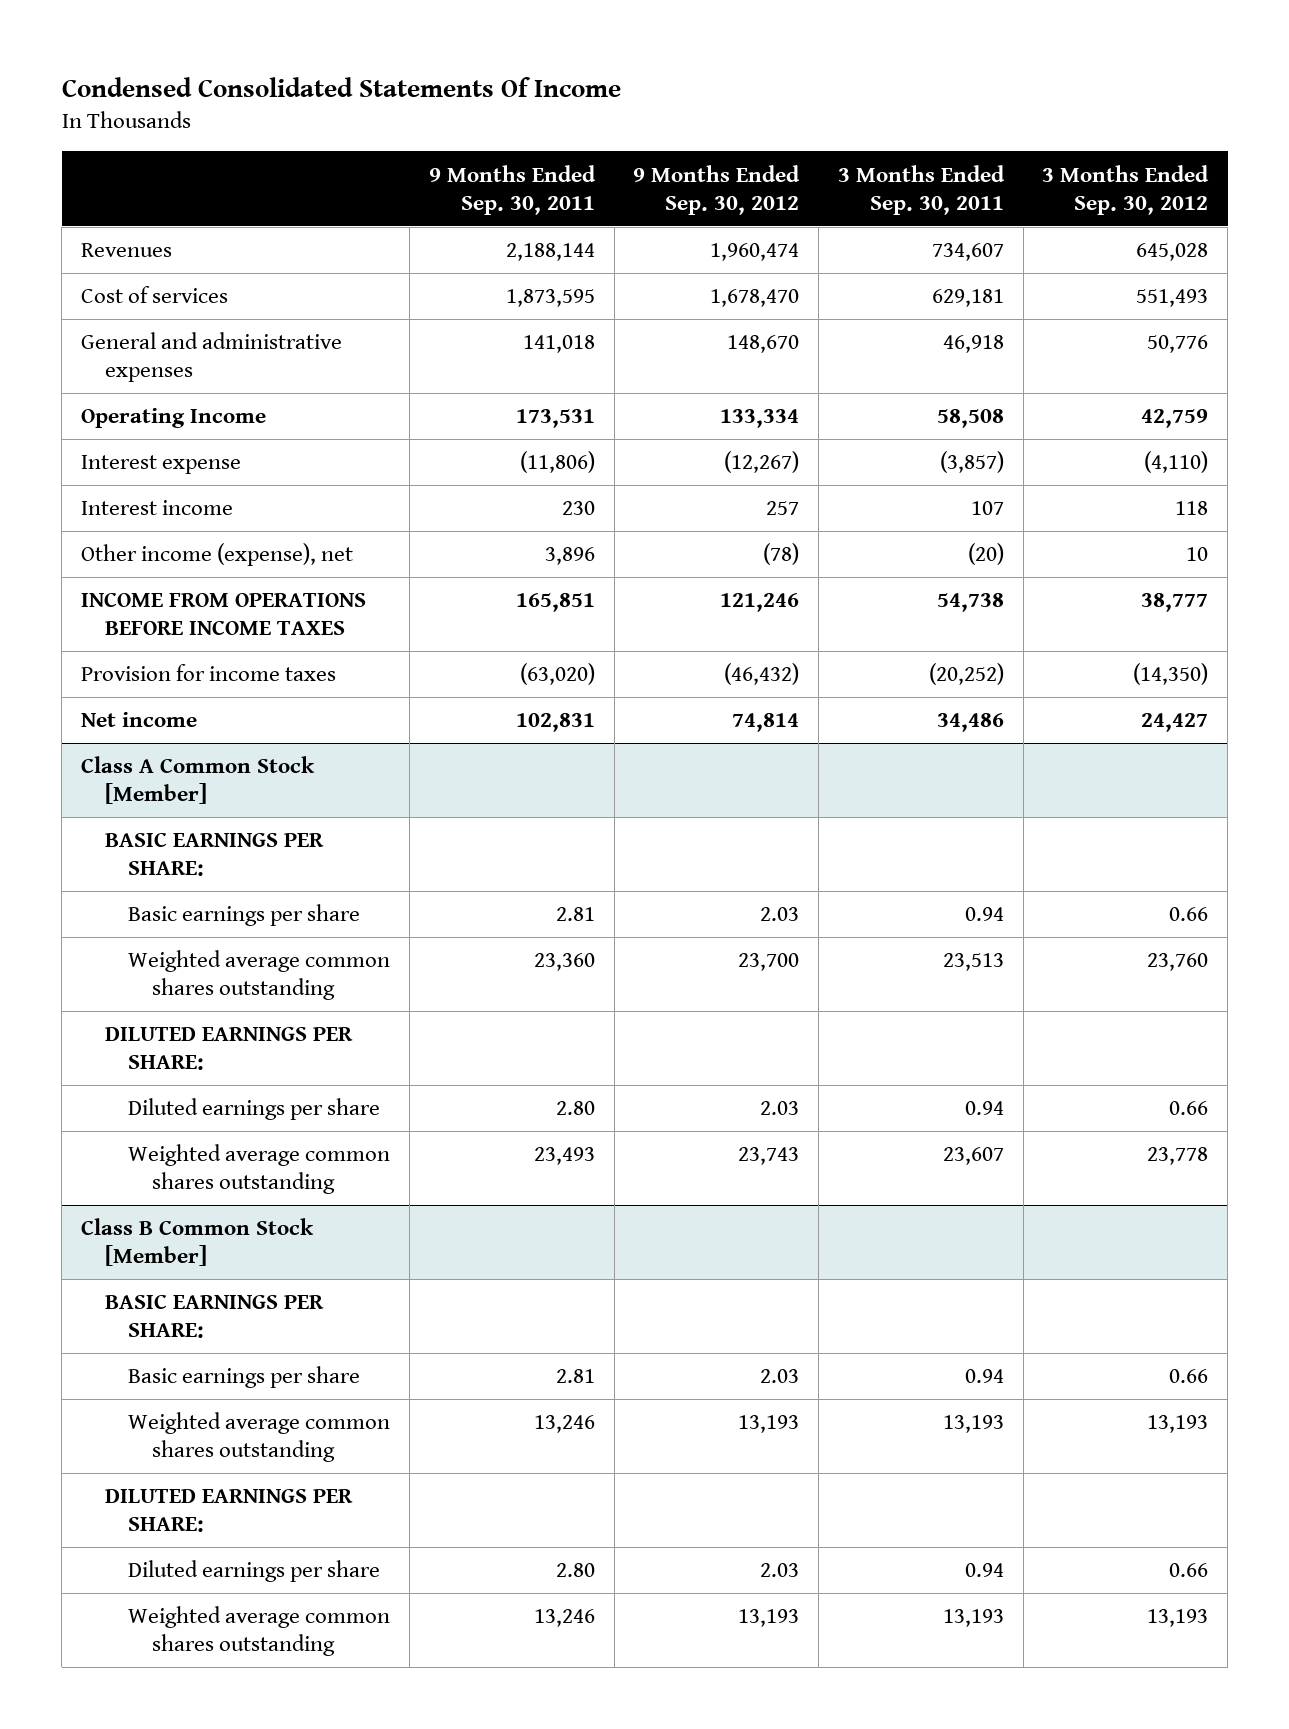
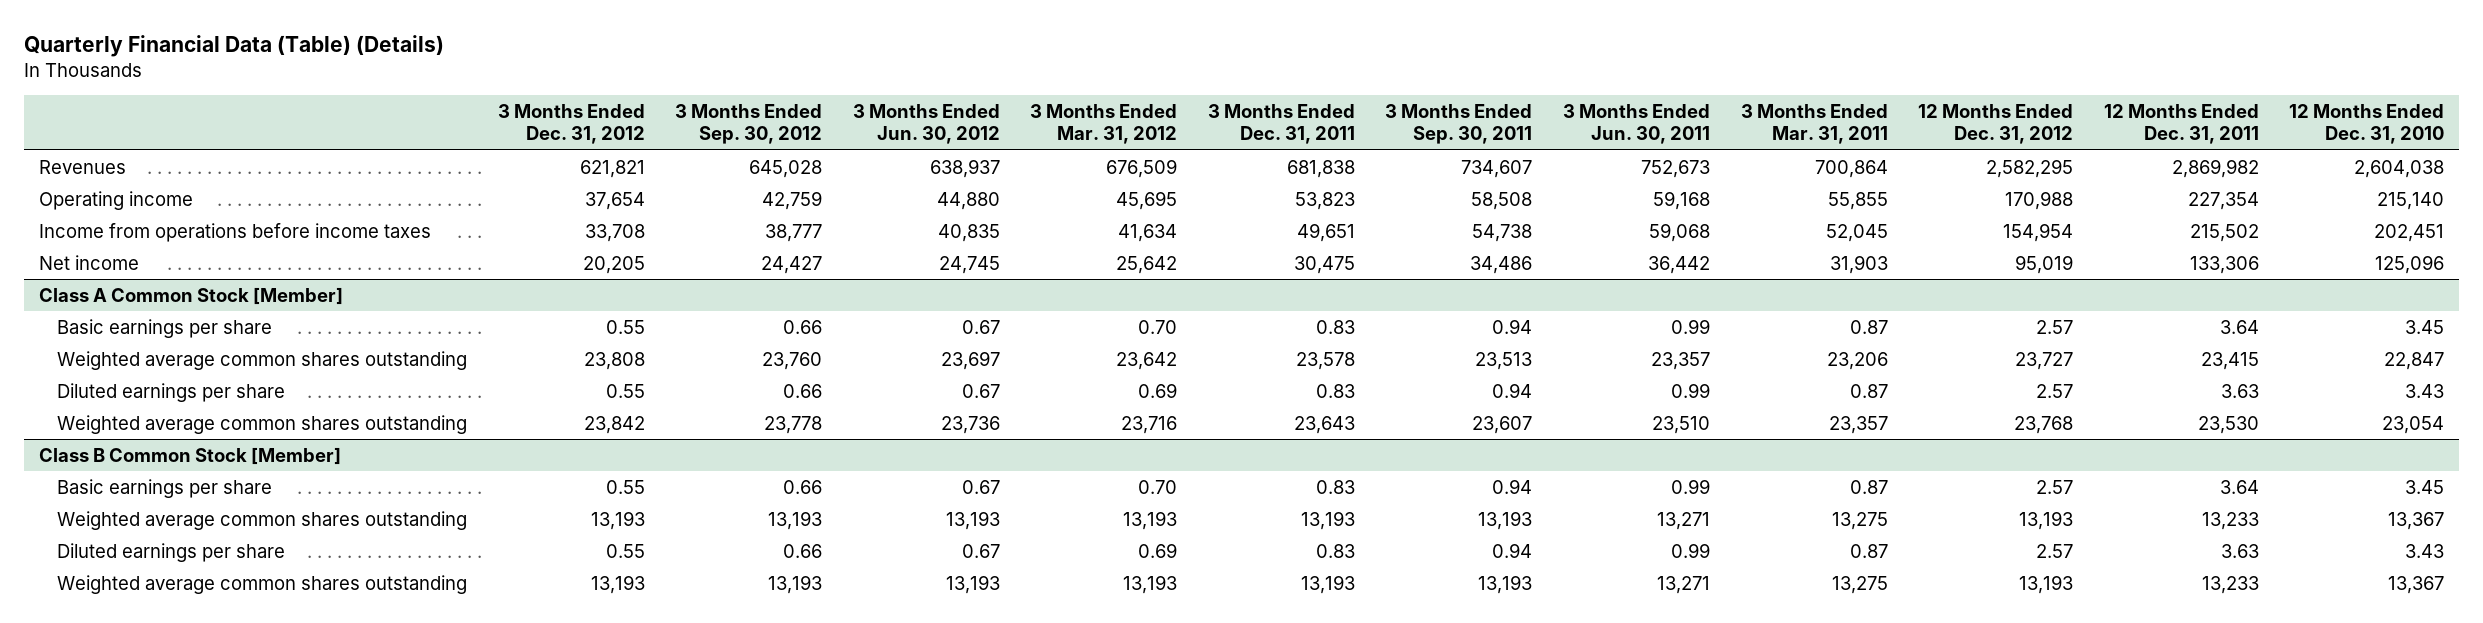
- Condensed Consolidated Statements Of Income
+ Quarterly Financial Data (Table) (Details)
- | 9 Months Ended Sep. 30, 2011 | 9 Months Ended Sep. 30, 2012 | 3 Months Ended Sep. 30, 2011 | 3 Months Ended Sep. 30, 2012
+ | 3 Months Ended Dec. 31, 2012 | 3 Months Ended Sep. 30, 2012 | 3 Months Ended Jun. 30, 2012 | 3 Months Ended Mar. 31, 2012 | 3 Months Ended Dec. 31, 2011 | 3 Months Ended Sep. 30, 2011 | 3 Months Ended Jun. 30, 2011 | 3 Months Ended Mar. 31, 2011 | 12 Months Ended Dec. 31, 2012 | 12 Months Ended Dec. 31, 2011 | 12 Months Ended Dec. 31, 2010
- Cost of services | 1,873,595 | 1,678,470 | 629,181 | 551,493
- General and administrative expenses | 141,018 | 148,670 | 46,918 | 50,776
- Operating Income | 173,531 | 133,334 | 58,508 | 42,759
- Interest expense | (11,806) | (12,267) | (3,857) | (4,110)
- Interest income | 230 | 257 | 107 | 118
- Other income (expense), net | 3,896 | (78) | (20) | 10
- INCOME FROM OPERATIONS BEFORE INCOME TAXES | 165,851 | 121,246 | 54,738 | 38,777
- Provision for income taxes | (63,020) | (46,432) | (20,252) | (14,350)
+ Operating income | 37,654 | 42,759 | 44,880 | 45,695 | 53,823 | 58,508 | 59,168 | 55,855 | 170,988 | 227,354 | 215,140
+ Income from operations before income taxes | 33,708 | 38,777 | 40,835 | 41,634 | 49,651 | 54,738 | 59,068 | 52,045 | 154,954 | 215,502 | 202,451
@ Class A Common Stock [Member]
- BASIC EARNINGS PER SHARE:
- DILUTED EARNINGS PER SHARE:
@ Class B Common Stock [Member]
- BASIC EARNINGS PER SHARE:
- DILUTED EARNINGS PER SHARE:

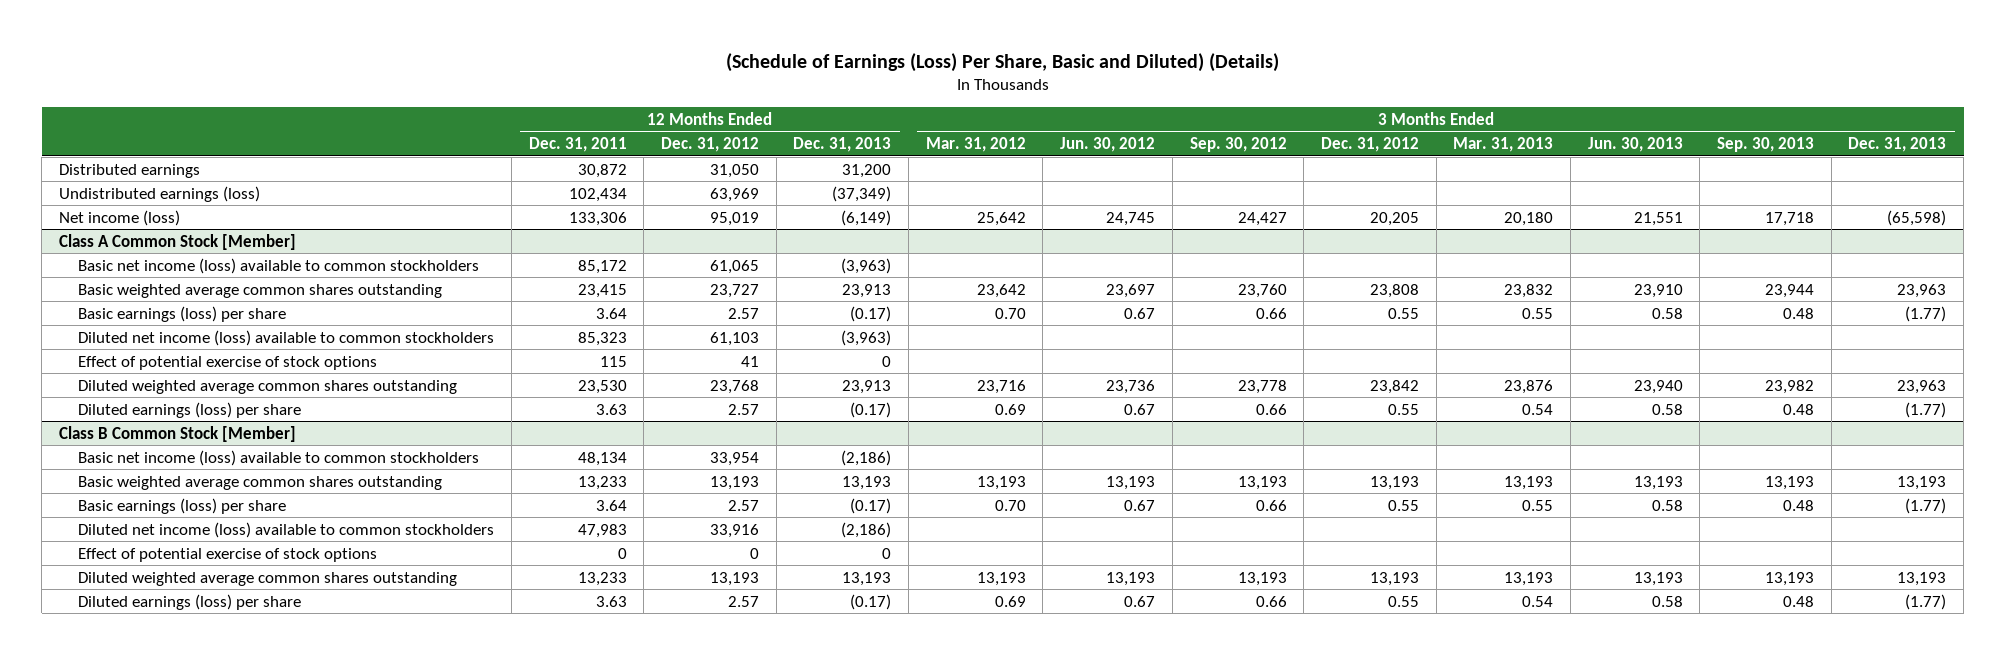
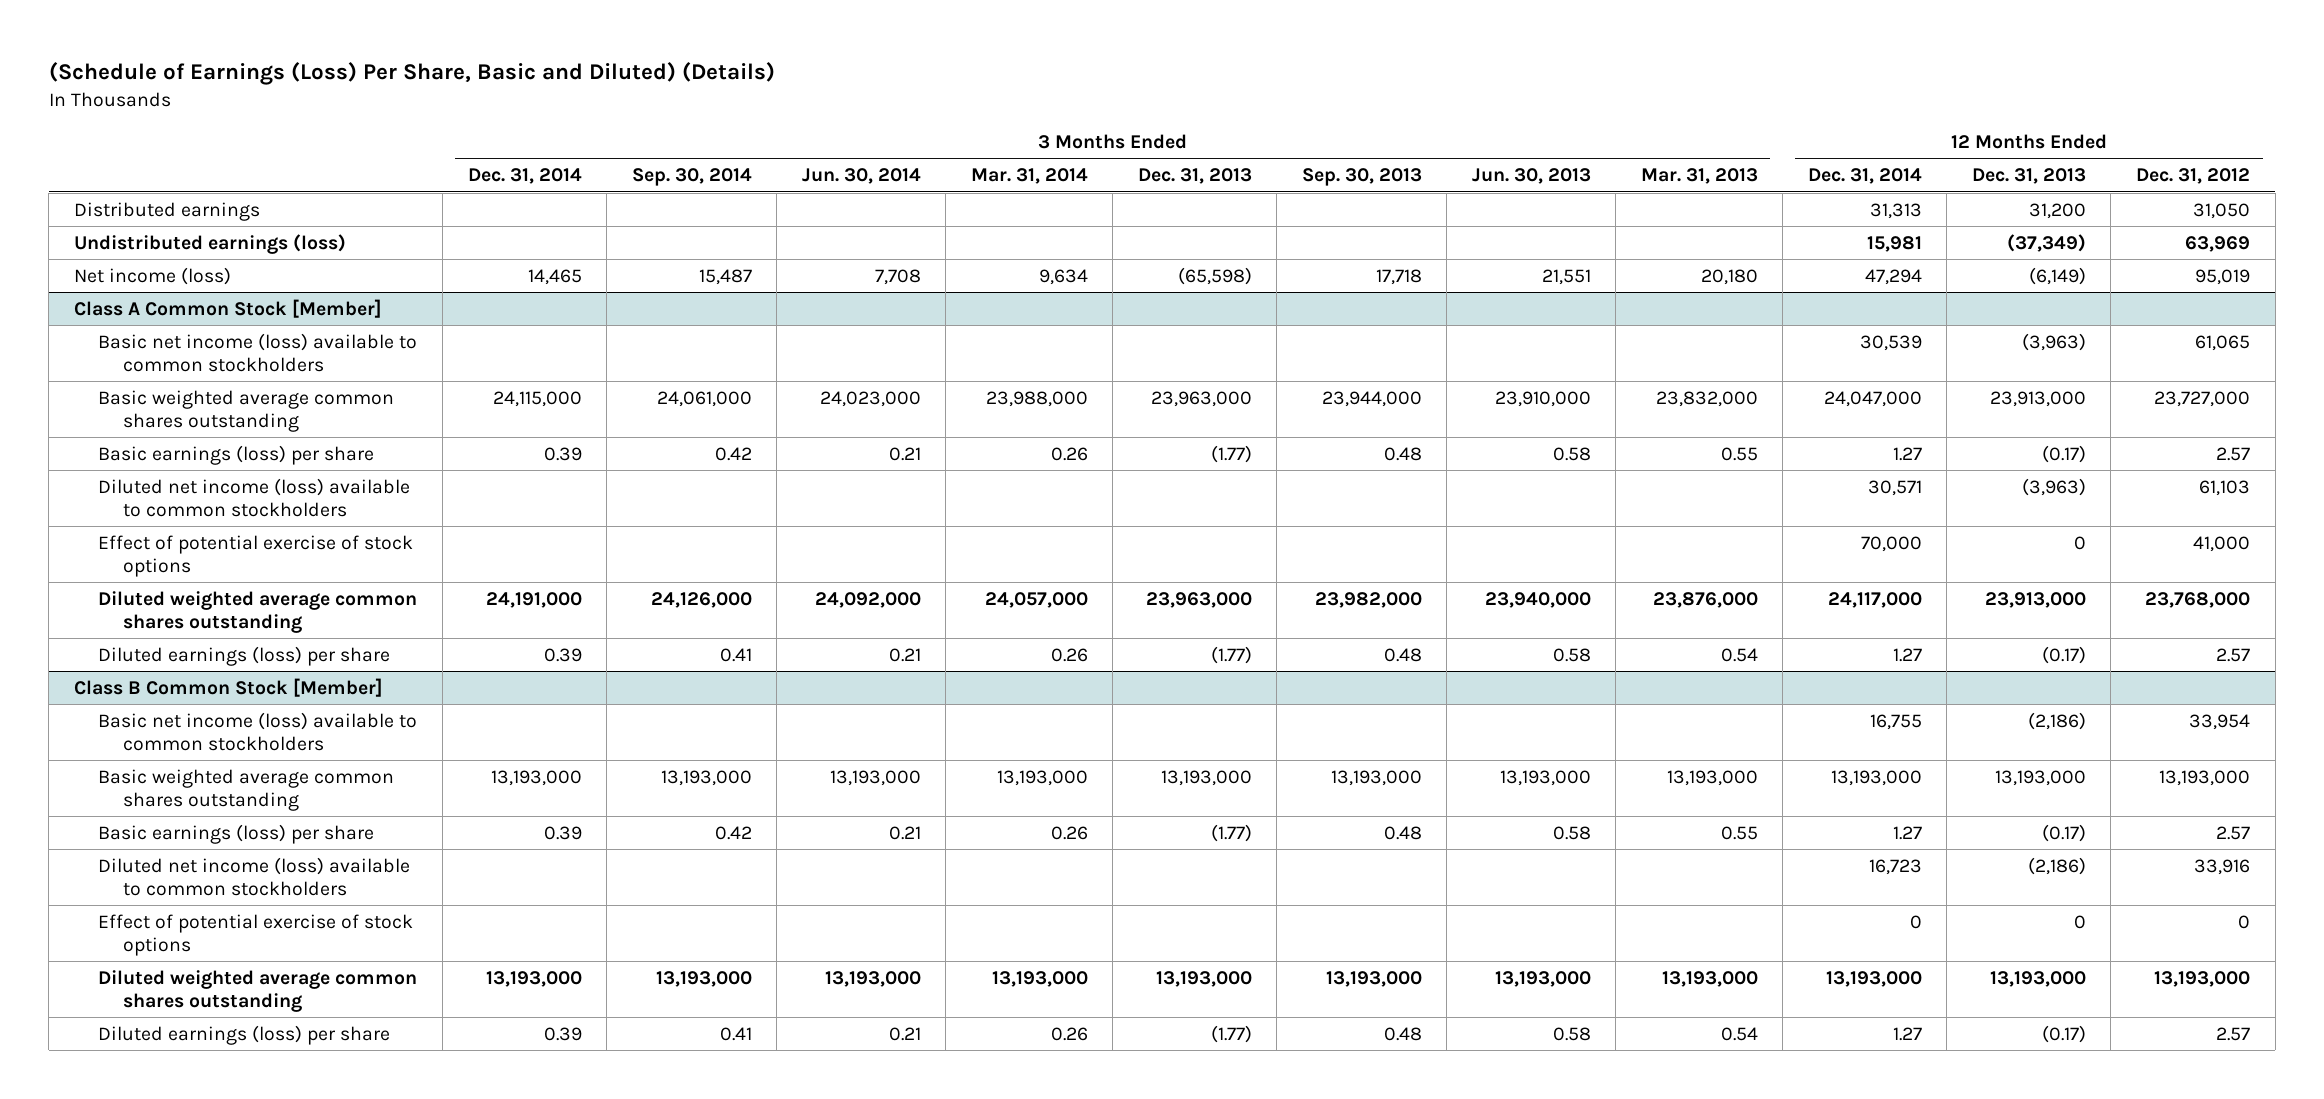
- | 12 Months Ended Dec. 31, 2011 | 12 Months Ended Dec. 31, 2012 | 12 Months Ended Dec. 31, 2013 | 3 Months Ended Mar. 31, 2012 | 3 Months Ended Jun. 30, 2012 | 3 Months Ended Sep. 30, 2012 | 3 Months Ended Dec. 31, 2012 | 3 Months Ended Mar. 31, 2013 | 3 Months Ended Jun. 30, 2013 | 3 Months Ended Sep. 30, 2013 | 3 Months Ended Dec. 31, 2013
+ | 3 Months Ended Dec. 31, 2014 | 3 Months Ended Sep. 30, 2014 | 3 Months Ended Jun. 30, 2014 | 3 Months Ended Mar. 31, 2014 | 3 Months Ended Dec. 31, 2013 | 3 Months Ended Sep. 30, 2013 | 3 Months Ended Jun. 30, 2013 | 3 Months Ended Mar. 31, 2013 | 12 Months Ended Dec. 31, 2014 | 12 Months Ended Dec. 31, 2013 | 12 Months Ended Dec. 31, 2012
@ Class A Common Stock [Member]
- Basic weighted average common shares outstanding | 23,415 | 23,727 | 23,913 | 23,642 | 23,697 | 23,760 | 23,808 | 23,832 | 23,910 | 23,944 | 23,963
+ Basic weighted average common shares outstanding | 24,115,000 | 24,061,000 | 24,023,000 | 23,988,000 | 23,963,000 | 23,944,000 | 23,910,000 | 23,832,000 | 24,047,000 | 23,913,000 | 23,727,000
- Effect of potential exercise of stock options | 115 | 41 | 0 | | | | | | | |
- Diluted weighted average common shares outstanding | 23,530 | 23,768 | 23,913 | 23,716 | 23,736 | 23,778 | 23,842 | 23,876 | 23,940 | 23,982 | 23,963
+ Effect of potential exercise of stock options | | | | | | | | | 70,000 | 0 | 41,000
+ Diluted weighted average common shares outstanding | 24,191,000 | 24,126,000 | 24,092,000 | 24,057,000 | 23,963,000 | 23,982,000 | 23,940,000 | 23,876,000 | 24,117,000 | 23,913,000 | 23,768,000
@ Class B Common Stock [Member]
- Basic weighted average common shares outstanding | 13,233 | 13,193 | 13,193 | 13,193 | 13,193 | 13,193 | 13,193 | 13,193 | 13,193 | 13,193 | 13,193
+ Basic weighted average common shares outstanding | 13,193,000 | 13,193,000 | 13,193,000 | 13,193,000 | 13,193,000 | 13,193,000 | 13,193,000 | 13,193,000 | 13,193,000 | 13,193,000 | 13,193,000
- Diluted weighted average common shares outstanding | 13,233 | 13,193 | 13,193 | 13,193 | 13,193 | 13,193 | 13,193 | 13,193 | 13,193 | 13,193 | 13,193
+ Diluted weighted average common shares outstanding | 13,193,000 | 13,193,000 | 13,193,000 | 13,193,000 | 13,193,000 | 13,193,000 | 13,193,000 | 13,193,000 | 13,193,000 | 13,193,000 | 13,193,000

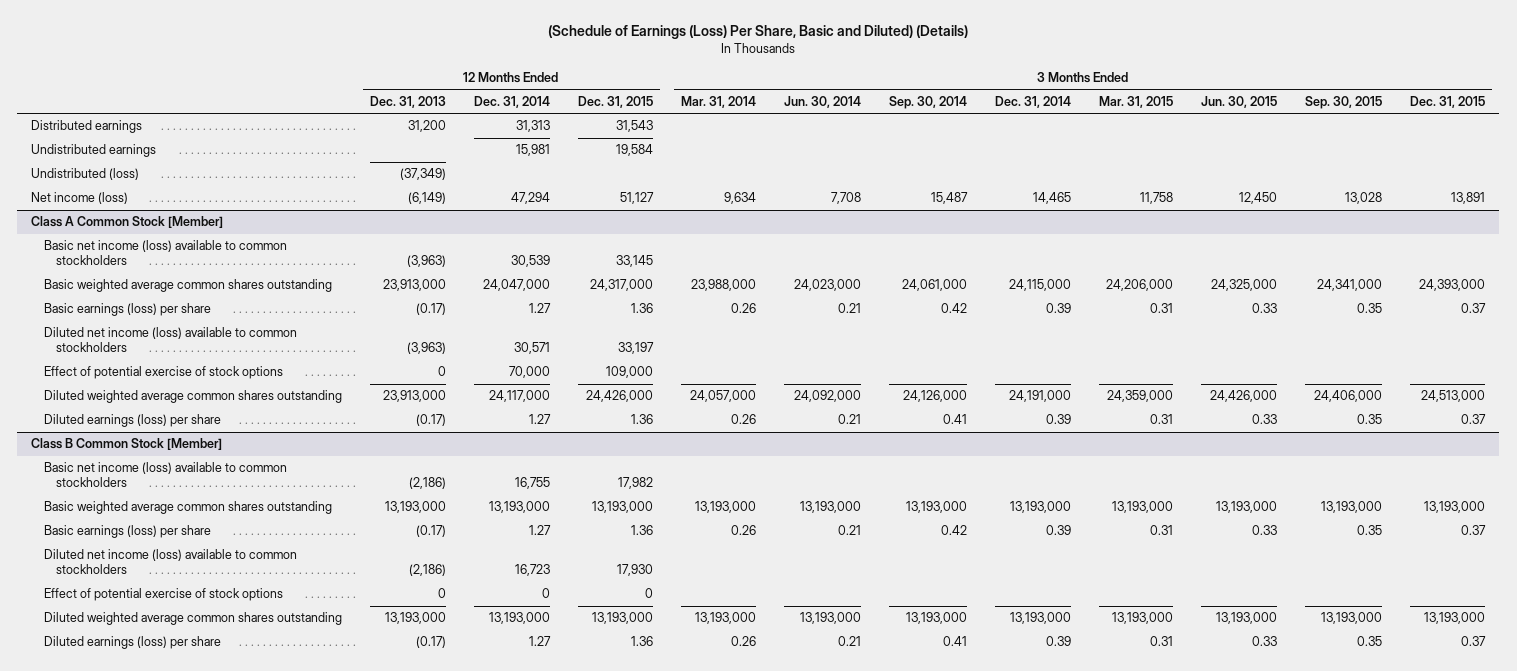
- | 3 Months Ended Dec. 31, 2014 | 3 Months Ended Sep. 30, 2014 | 3 Months Ended Jun. 30, 2014 | 3 Months Ended Mar. 31, 2014 | 3 Months Ended Dec. 31, 2013 | 3 Months Ended Sep. 30, 2013 | 3 Months Ended Jun. 30, 2013 | 3 Months Ended Mar. 31, 2013 | 12 Months Ended Dec. 31, 2014 | 12 Months Ended Dec. 31, 2013 | 12 Months Ended Dec. 31, 2012
+ | 12 Months Ended Dec. 31, 2013 | 12 Months Ended Dec. 31, 2014 | 12 Months Ended Dec. 31, 2015 | 3 Months Ended Mar. 31, 2014 | 3 Months Ended Jun. 30, 2014 | 3 Months Ended Sep. 30, 2014 | 3 Months Ended Dec. 31, 2014 | 3 Months Ended Mar. 31, 2015 | 3 Months Ended Jun. 30, 2015 | 3 Months Ended Sep. 30, 2015 | 3 Months Ended Dec. 31, 2015
- Undistributed earnings (loss) | | | | | | | | | 15,981 | (37,349) | 63,969
+ Undistributed earnings | | 15,981 | 19,584 | | | | | | | |
+ Undistributed (loss) | (37,349) | | | | | | | | | |

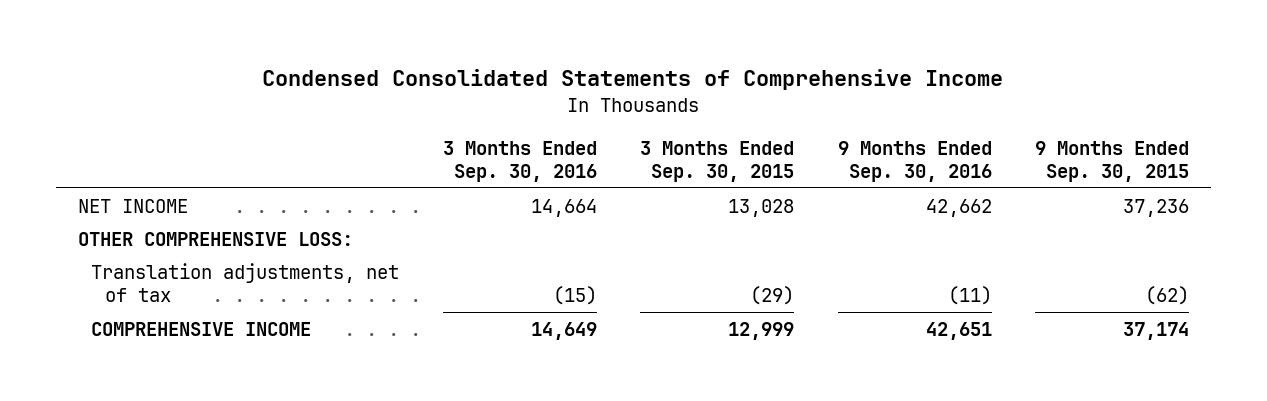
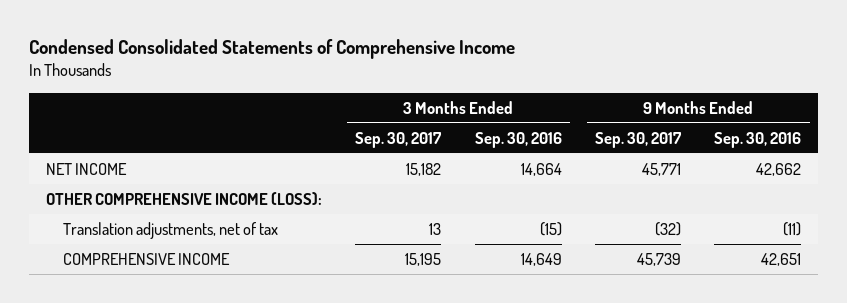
- | 3 Months Ended Sep. 30, 2016 | 3 Months Ended Sep. 30, 2015 | 9 Months Ended Sep. 30, 2016 | 9 Months Ended Sep. 30, 2015
+ | 3 Months Ended Sep. 30, 2017 | 3 Months Ended Sep. 30, 2016 | 9 Months Ended Sep. 30, 2017 | 9 Months Ended Sep. 30, 2016
- OTHER COMPREHENSIVE LOSS:
+ OTHER COMPREHENSIVE INCOME (LOSS):

